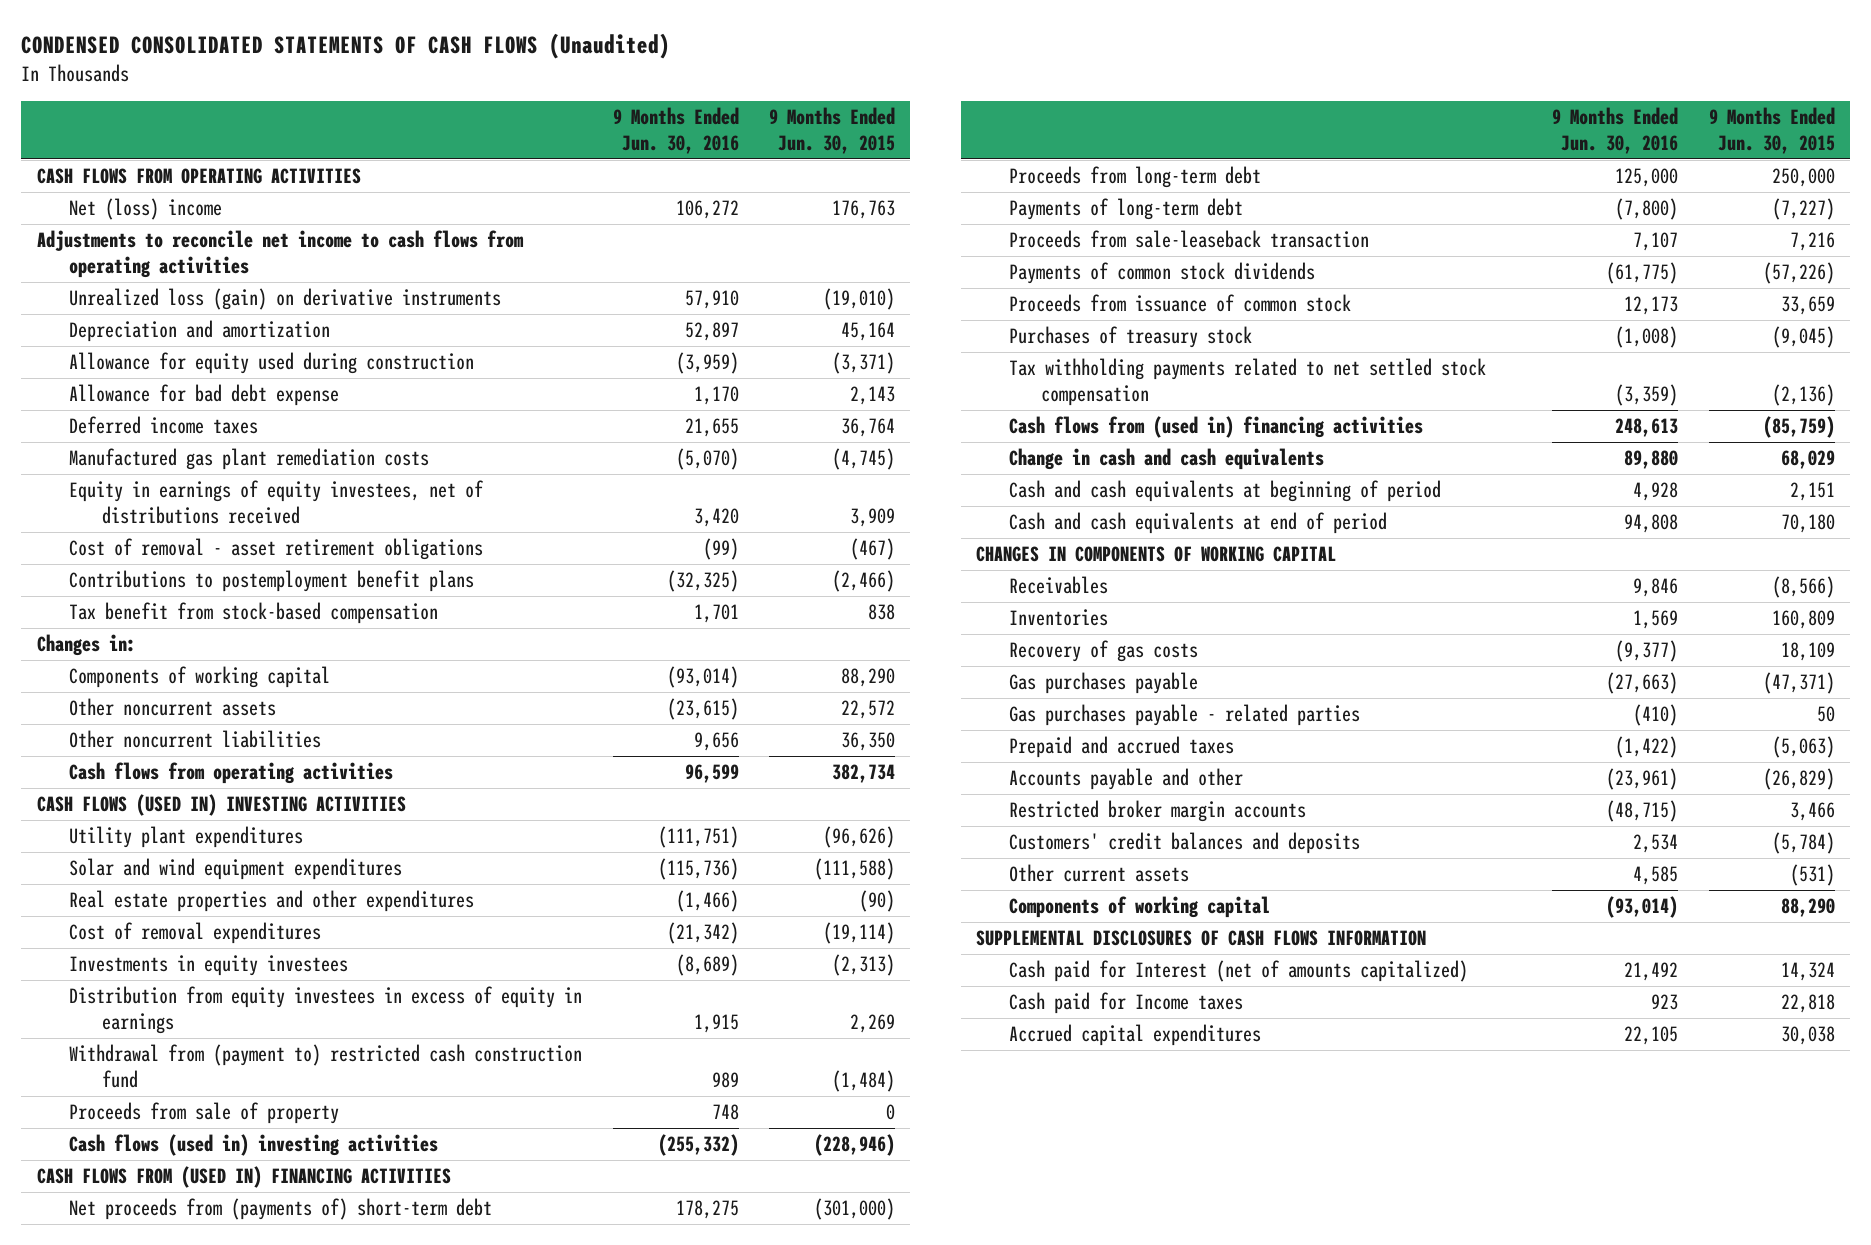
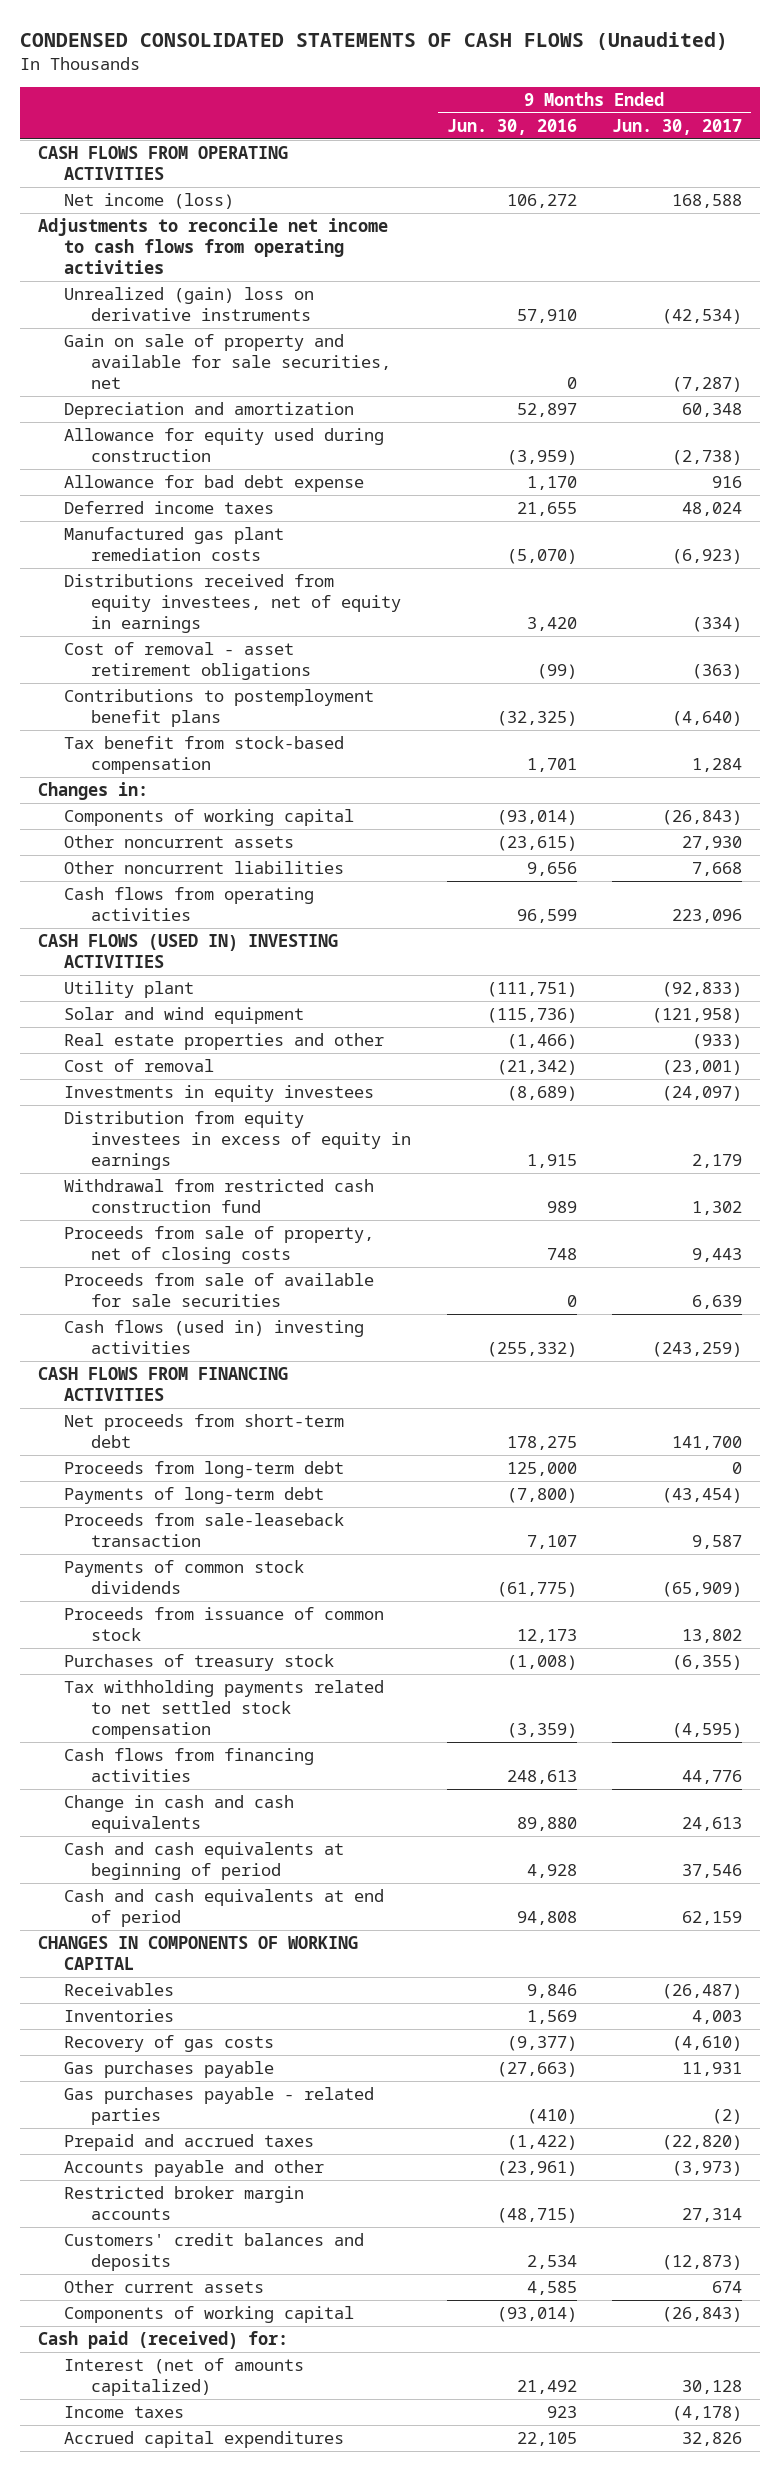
- | 9 Months Ended Jun. 30, 2016 | 9 Months Ended Jun. 30, 2015
+ | 9 Months Ended Jun. 30, 2016 | 9 Months Ended Jun. 30, 2017
- Net (loss) income | 106,272 | 176,763
+ Net income (loss) | 106,272 | 168,588
- Unrealized loss (gain) on derivative instruments | 57,910 | (19,010)
+ Unrealized (gain) loss on derivative instruments | 57,910 | (42,534)
+ Gain on sale of property and available for sale securities, net | 0 | (7,287)
- Equity in earnings of equity investees, net of distributions received | 3,420 | 3,909
+ Distributions received from equity investees, net of equity in earnings | 3,420 | (334)
- Utility plant expenditures | (111,751) | (96,626)
- Solar and wind equipment expenditures | (115,736) | (111,588)
- Real estate properties and other expenditures | (1,466) | (90)
- Cost of removal expenditures | (21,342) | (19,114)
+ Utility plant | (111,751) | (92,833)
+ Solar and wind equipment | (115,736) | (121,958)
+ Real estate properties and other | (1,466) | (933)
+ Cost of removal | (21,342) | (23,001)
- Withdrawal from (payment to) restricted cash construction fund | 989 | (1,484)
- Proceeds from sale of property | 748 | 0
+ Withdrawal from restricted cash construction fund | 989 | 1,302
+ Proceeds from sale of property, net of closing costs | 748 | 9,443
+ Proceeds from sale of available for sale securities | 0 | 6,639
- CASH FLOWS FROM (USED IN) FINANCING ACTIVITIES
- Net proceeds from (payments of) short-term debt | 178,275 | (301,000)
+ CASH FLOWS FROM FINANCING ACTIVITIES
+ Net proceeds from short-term debt | 178,275 | 141,700
- Cash flows from (used in) financing activities | 248,613 | (85,759)
+ Cash flows from financing activities | 248,613 | 44,776
- SUPPLEMENTAL DISCLOSURES OF CASH FLOWS INFORMATION
- Cash paid for Interest (net of amounts capitalized) | 21,492 | 14,324
- Cash paid for Income taxes | 923 | 22,818
+ Cash paid (received) for:
+ Interest (net of amounts capitalized) | 21,492 | 30,128
+ Income taxes | 923 | (4,178)

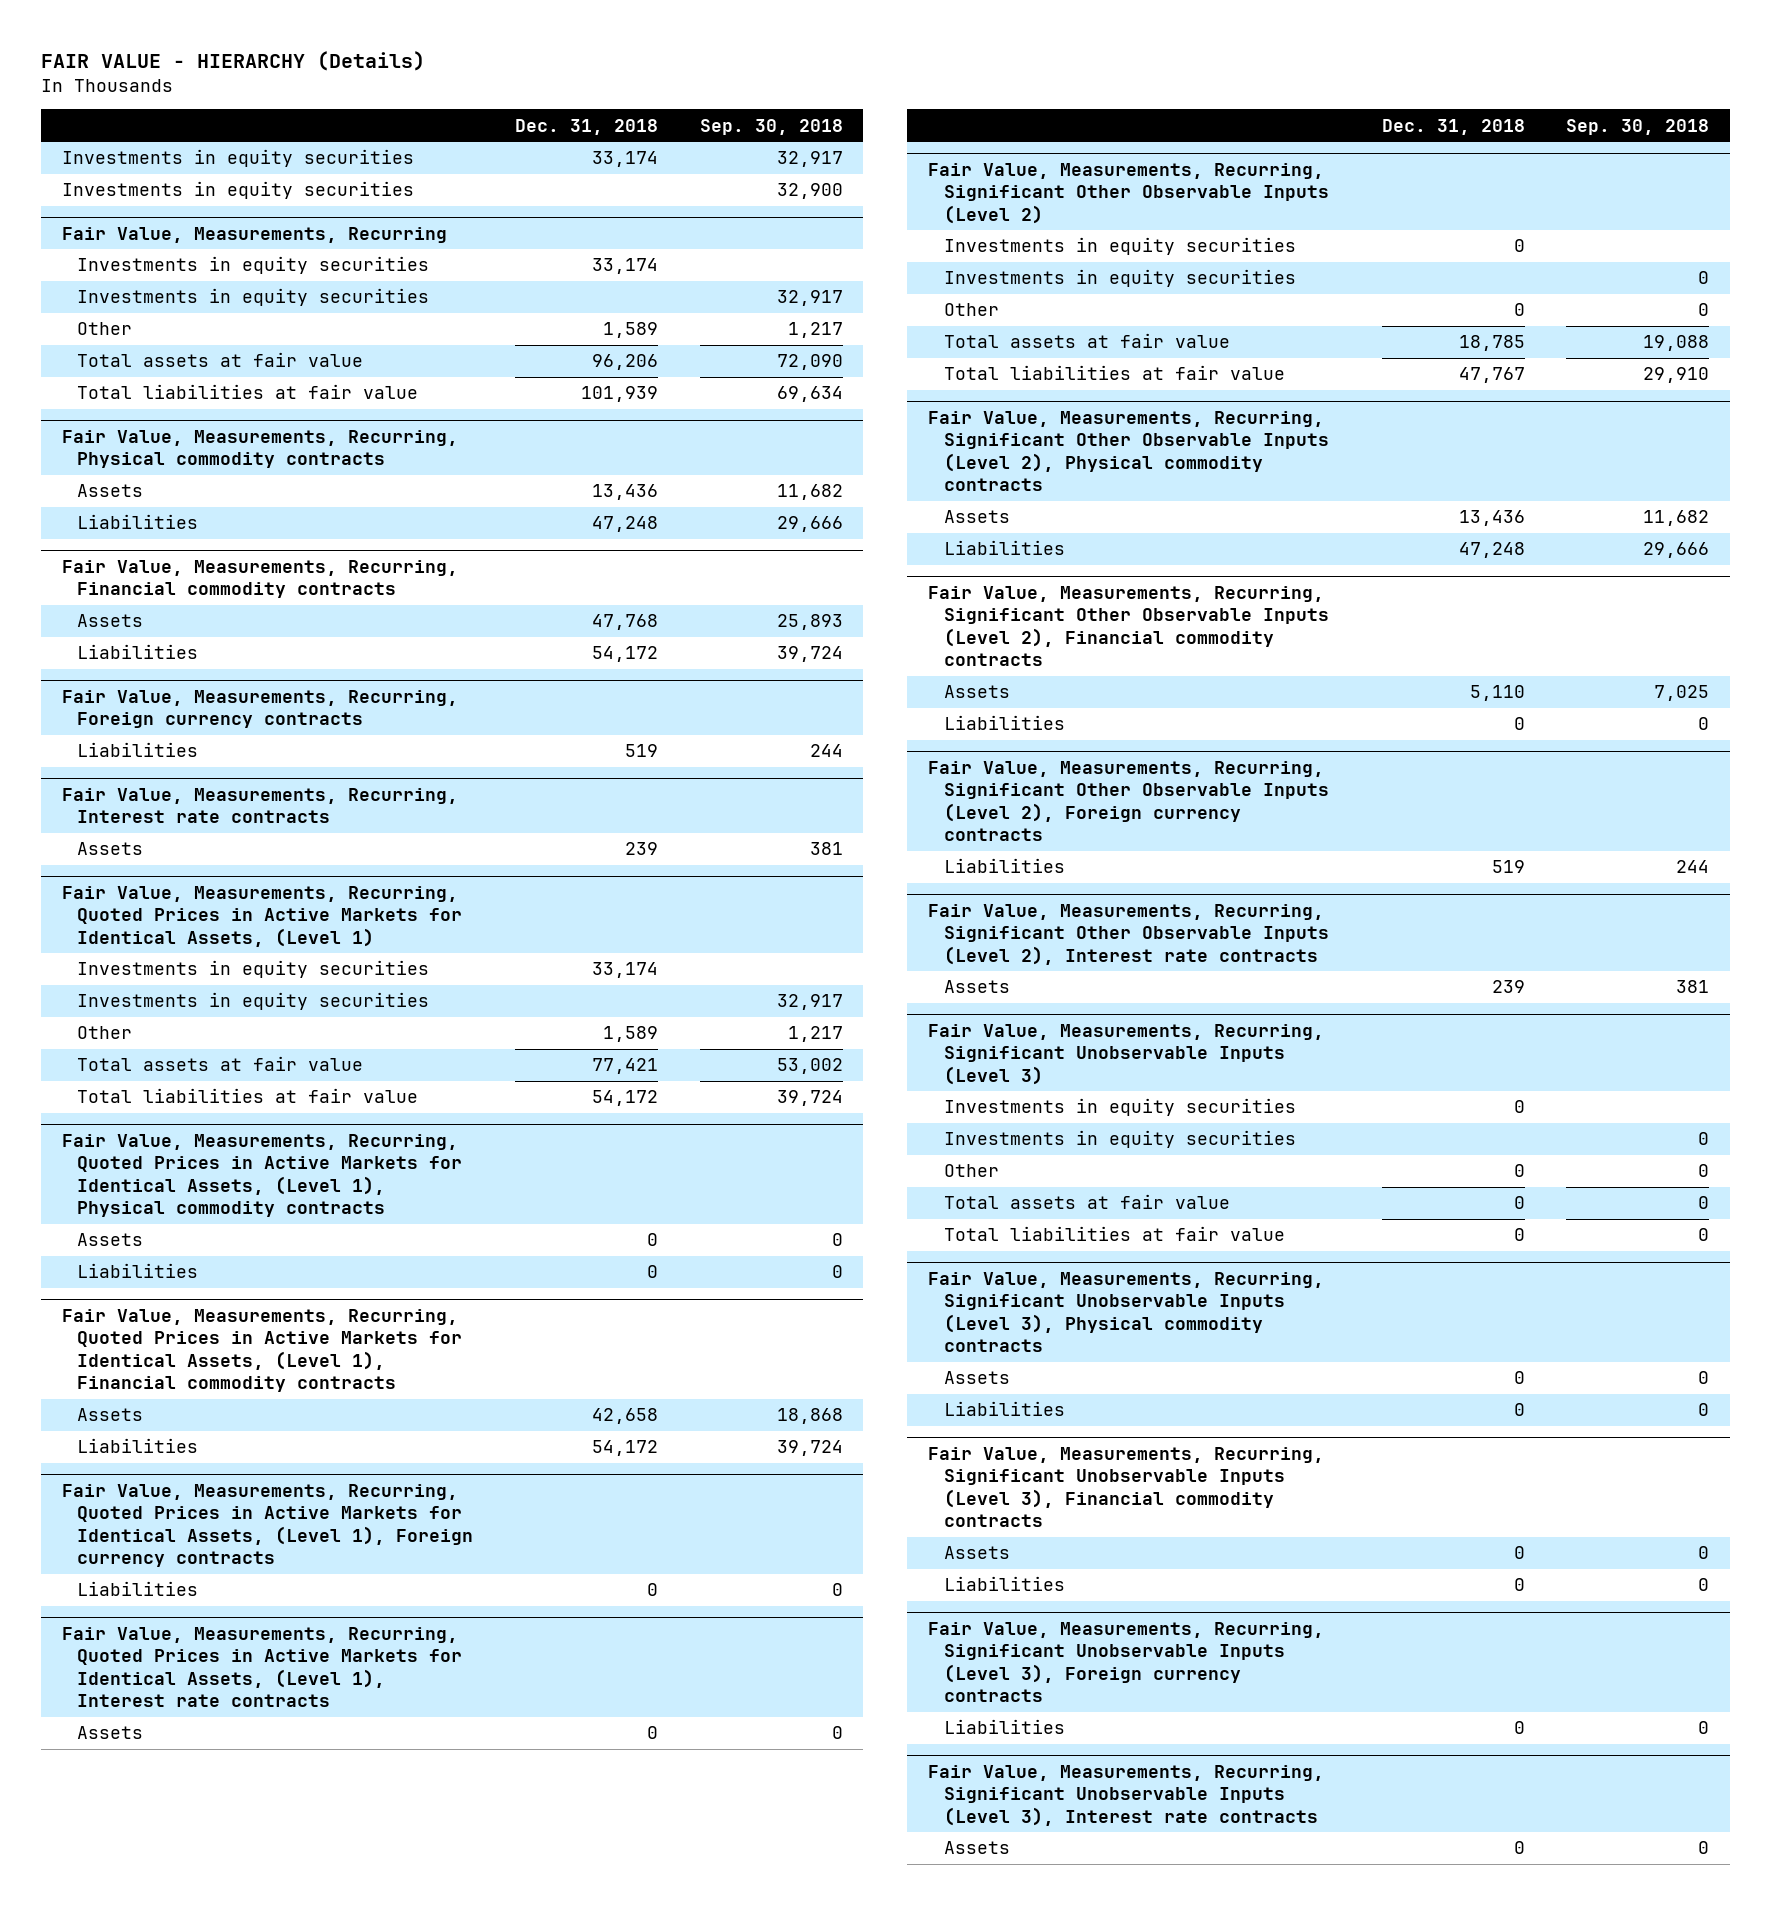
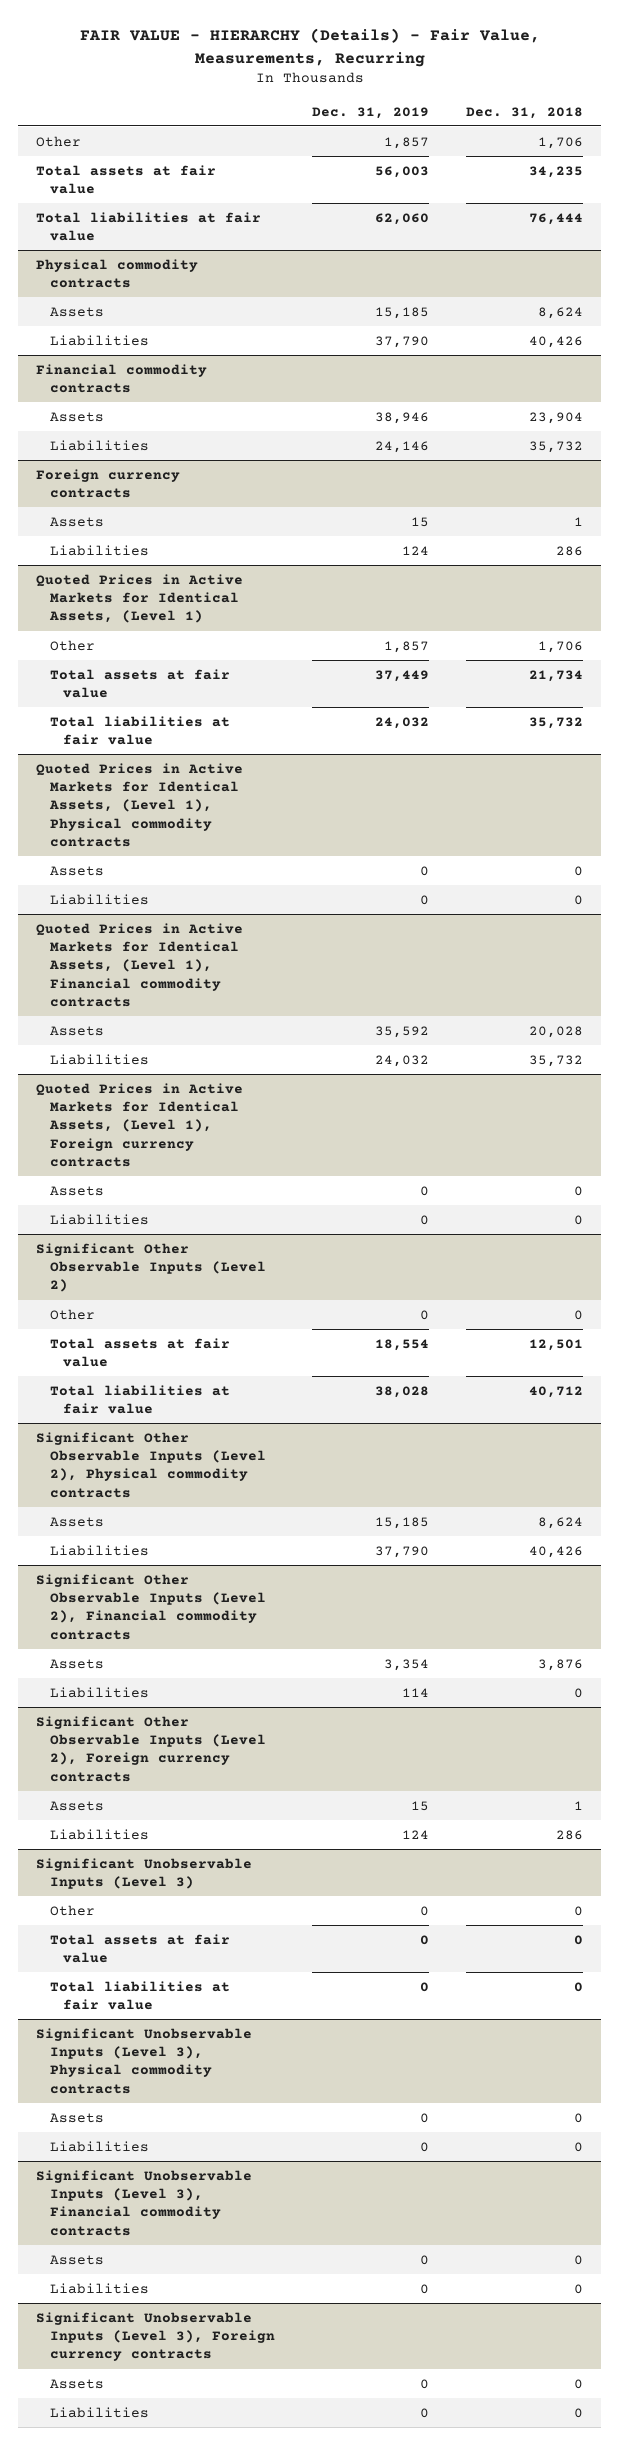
- FAIR VALUE - HIERARCHY (Details)
+ FAIR VALUE - HIERARCHY (Details) - Fair Value, Measurements, Recurring
- | Dec. 31, 2018 | Sep. 30, 2018
+ | Dec. 31, 2019 | Dec. 31, 2018
- Investments in equity securities | 33,174 | 32,917
- Investments in equity securities | | 32,900
- Fair Value, Measurements, Recurring
- Investments in equity securities | 33,174 |
- Investments in equity securities | | 32,917
- Other | 1,589 | 1,217
- Total assets at fair value | 96,206 | 72,090
- Total liabilities at fair value | 101,939 | 69,634
- Fair Value, Measurements, Recurring, Physical commodity contracts
- Assets | 13,436 | 11,682
- Liabilities | 47,248 | 29,666
- Fair Value, Measurements, Recurring, Financial commodity contracts
- Assets | 47,768 | 25,893
- Liabilities | 54,172 | 39,724
- Fair Value, Measurements, Recurring, Foreign currency contracts
- Liabilities | 519 | 244
- Fair Value, Measurements, Recurring, Interest rate contracts
- Assets | 239 | 381
- Fair Value, Measurements, Recurring, Quoted Prices in Active Markets for Identical Assets, (Level 1)
- Investments in equity securities | 33,174 |
- Investments in equity securities | | 32,917
- Other | 1,589 | 1,217
- Total assets at fair value | 77,421 | 53,002
- Total liabilities at fair value | 54,172 | 39,724
- Fair Value, Measurements, Recurring, Quoted Prices in Active Markets for Identical Assets, (Level 1), Physical commodity contracts
+ Other | 1,857 | 1,706
+ Total assets at fair value | 56,003 | 34,235
+ Total liabilities at fair value | 62,060 | 76,444
+ Physical commodity contracts
+ Assets | 15,185 | 8,624
+ Liabilities | 37,790 | 40,426
+ Financial commodity contracts
+ Assets | 38,946 | 23,904
+ Liabilities | 24,146 | 35,732
+ Foreign currency contracts
+ Assets | 15 | 1
+ Liabilities | 124 | 286
+ Quoted Prices in Active Markets for Identical Assets, (Level 1)
+ Other | 1,857 | 1,706
+ Total assets at fair value | 37,449 | 21,734
+ Total liabilities at fair value | 24,032 | 35,732
+ Quoted Prices in Active Markets for Identical Assets, (Level 1), Physical commodity contracts
- Fair Value, Measurements, Recurring, Quoted Prices in Active Markets for Identical Assets, (Level 1), Financial commodity contracts
- Assets | 42,658 | 18,868
- Liabilities | 54,172 | 39,724
- Fair Value, Measurements, Recurring, Quoted Prices in Active Markets for Identical Assets, (Level 1), Foreign currency contracts
- Liabilities | 0 | 0
- Fair Value, Measurements, Recurring, Quoted Prices in Active Markets for Identical Assets, (Level 1), Interest rate contracts
+ Quoted Prices in Active Markets for Identical Assets, (Level 1), Financial commodity contracts
+ Assets | 35,592 | 20,028
+ Liabilities | 24,032 | 35,732
+ Quoted Prices in Active Markets for Identical Assets, (Level 1), Foreign currency contracts
- Fair Value, Measurements, Recurring, Significant Other Observable Inputs (Level 2)
- Investments in equity securities | 0 |
- Investments in equity securities | | 0
+ Liabilities | 0 | 0
+ Significant Other Observable Inputs (Level 2)
- Total assets at fair value | 18,785 | 19,088
- Total liabilities at fair value | 47,767 | 29,910
- Fair Value, Measurements, Recurring, Significant Other Observable Inputs (Level 2), Physical commodity contracts
- Assets | 13,436 | 11,682
- Liabilities | 47,248 | 29,666
- Fair Value, Measurements, Recurring, Significant Other Observable Inputs (Level 2), Financial commodity contracts
- Assets | 5,110 | 7,025
+ Total assets at fair value | 18,554 | 12,501
+ Total liabilities at fair value | 38,028 | 40,712
+ Significant Other Observable Inputs (Level 2), Physical commodity contracts
+ Assets | 15,185 | 8,624
+ Liabilities | 37,790 | 40,426
+ Significant Other Observable Inputs (Level 2), Financial commodity contracts
+ Assets | 3,354 | 3,876
- Fair Value, Measurements, Recurring, Significant Other Observable Inputs (Level 2), Foreign currency contracts
- Liabilities | 519 | 244
- Fair Value, Measurements, Recurring, Significant Other Observable Inputs (Level 2), Interest rate contracts
- Assets | 239 | 381
- Fair Value, Measurements, Recurring, Significant Unobservable Inputs (Level 3)
- Investments in equity securities | 0 |
- Investments in equity securities | | 0
+ Significant Other Observable Inputs (Level 2), Foreign currency contracts
+ Assets | 15 | 1
+ Liabilities | 124 | 286
+ Significant Unobservable Inputs (Level 3)
- Fair Value, Measurements, Recurring, Significant Unobservable Inputs (Level 3), Physical commodity contracts
+ Significant Unobservable Inputs (Level 3), Physical commodity contracts
- Fair Value, Measurements, Recurring, Significant Unobservable Inputs (Level 3), Financial commodity contracts
+ Significant Unobservable Inputs (Level 3), Financial commodity contracts
- Fair Value, Measurements, Recurring, Significant Unobservable Inputs (Level 3), Foreign currency contracts
- Liabilities | 0 | 0
- Fair Value, Measurements, Recurring, Significant Unobservable Inputs (Level 3), Interest rate contracts
+ Significant Unobservable Inputs (Level 3), Foreign currency contracts
+ Liabilities | 0 | 0

